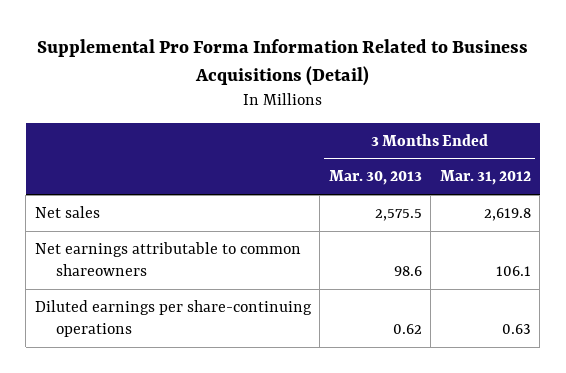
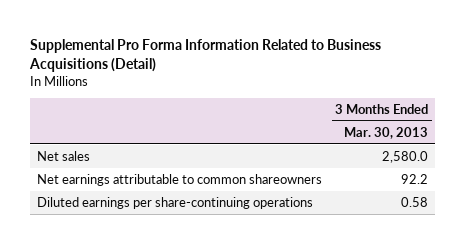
- | 3 Months Ended Mar. 30, 2013 | 3 Months Ended Mar. 31, 2012
+ | 3 Months Ended Mar. 30, 2013
- Net sales | 2,575.5 | 2,619.8
- Net earnings attributable to common shareowners | 98.6 | 106.1
- Diluted earnings per share-continuing operations | 0.62 | 0.63
+ Net sales | 2,580.0
+ Net earnings attributable to common shareowners | 92.2
+ Diluted earnings per share-continuing operations | 0.58

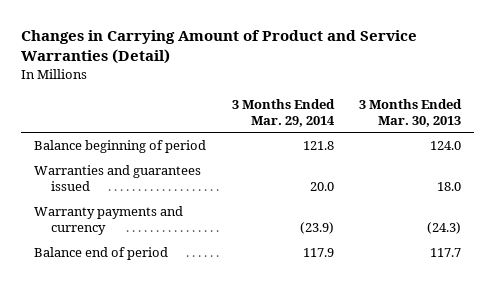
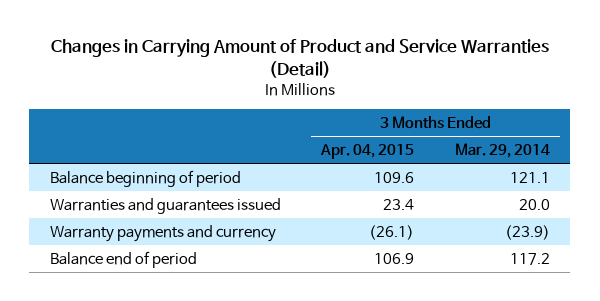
- | 3 Months Ended Mar. 29, 2014 | 3 Months Ended Mar. 30, 2013
+ | 3 Months Ended Apr. 04, 2015 | 3 Months Ended Mar. 29, 2014
- Balance beginning of period | 121.8 | 124.0
+ Balance beginning of period | 109.6 | 121.1
- Balance end of period | 117.9 | 117.7
+ Balance end of period | 106.9 | 117.2

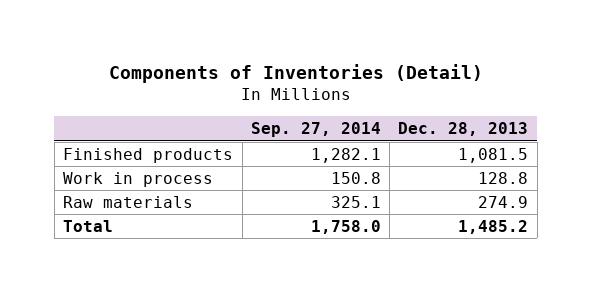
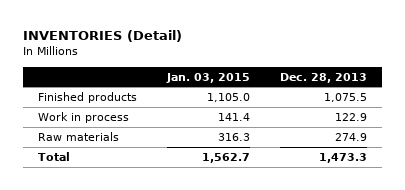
- Components of Inventories (Detail)
+ INVENTORIES (Detail)
- | Sep. 27, 2014 | Dec. 28, 2013
+ | Jan. 03, 2015 | Dec. 28, 2013
- Finished products | 1,282.1 | 1,081.5
- Work in process | 150.8 | 128.8
+ Finished products | 1,105.0 | 1,075.5
+ Work in process | 141.4 | 122.9
- Total | 1,758.0 | 1,485.2
+ Total | 1,562.7 | 1,473.3

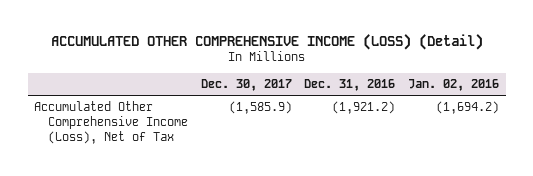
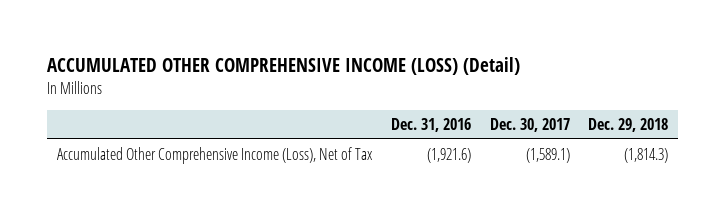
- | Dec. 30, 2017 | Dec. 31, 2016 | Jan. 02, 2016
+ | Dec. 31, 2016 | Dec. 30, 2017 | Dec. 29, 2018
- Accumulated Other Comprehensive Income (Loss), Net of Tax | (1,585.9) | (1,921.2) | (1,694.2)
+ Accumulated Other Comprehensive Income (Loss), Net of Tax | (1,921.6) | (1,589.1) | (1,814.3)

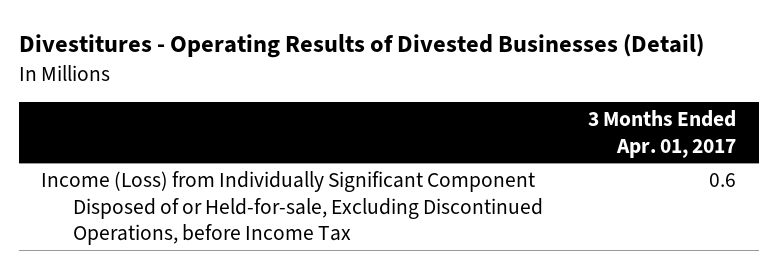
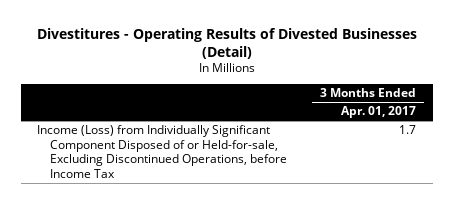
- Income (Loss) from Individually Significant Component Disposed of or Held-for-sale, Excluding Discontinued Operations, before Income Tax | 0.6
+ Income (Loss) from Individually Significant Component Disposed of or Held-for-sale, Excluding Discontinued Operations, before Income Tax | 1.7

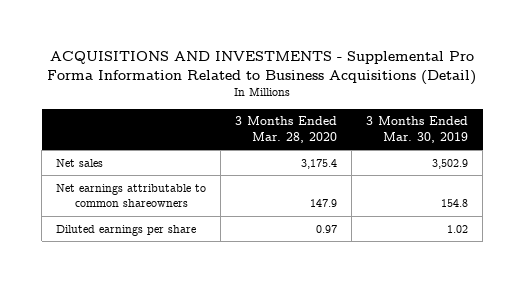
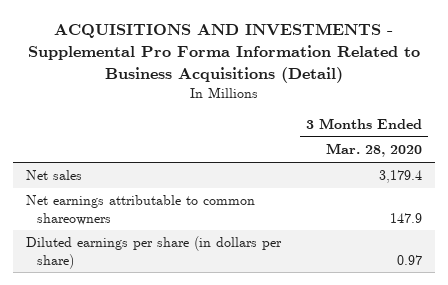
- | 3 Months Ended Mar. 28, 2020 | 3 Months Ended Mar. 30, 2019
+ | 3 Months Ended Mar. 28, 2020
- Net sales | 3,175.4 | 3,502.9
+ Net sales | 3,179.4
- Diluted earnings per share | 0.97 | 1.02
+ Diluted earnings per share (in dollars per share) | 0.97

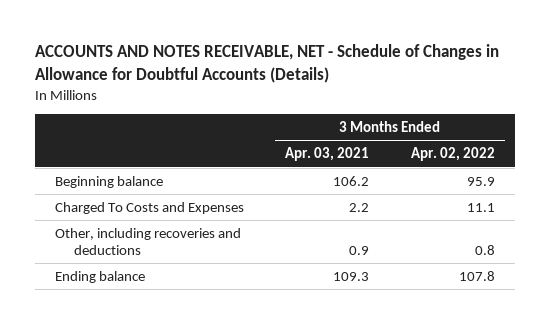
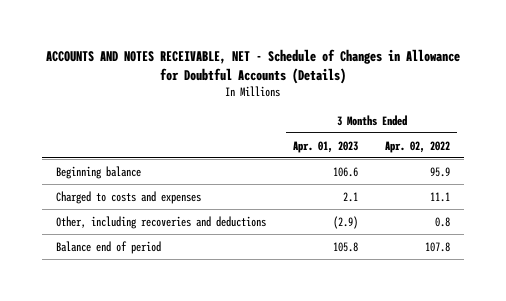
- | 3 Months Ended Apr. 03, 2021 | 3 Months Ended Apr. 02, 2022
+ | 3 Months Ended Apr. 01, 2023 | 3 Months Ended Apr. 02, 2022
- Charged To Costs and Expenses | 2.2 | 11.1
+ Charged to costs and expenses | 2.1 | 11.1
- Ending balance | 109.3 | 107.8
+ Balance end of period | 105.8 | 107.8

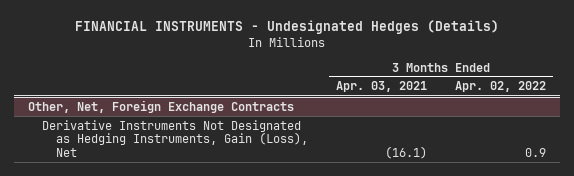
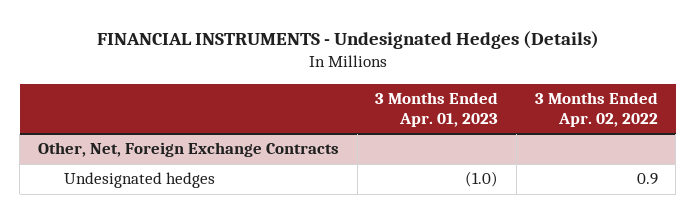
- | 3 Months Ended Apr. 03, 2021 | 3 Months Ended Apr. 02, 2022
+ | 3 Months Ended Apr. 01, 2023 | 3 Months Ended Apr. 02, 2022
@ Other, Net, Foreign Exchange Contracts
- Derivative Instruments Not Designated as Hedging Instruments, Gain (Loss), Net | (16.1) | 0.9
+ Undesignated hedges | (1.0) | 0.9

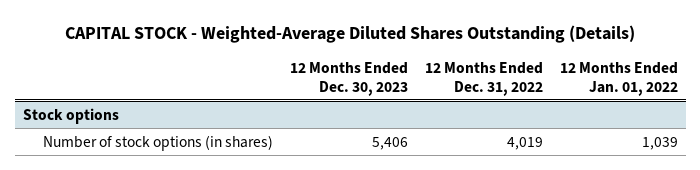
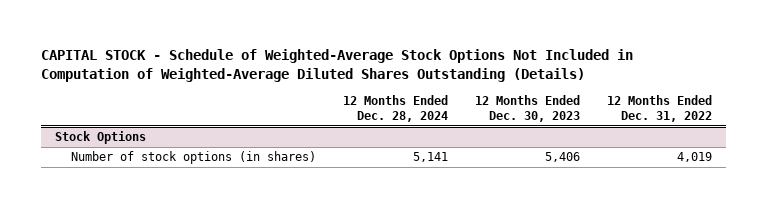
- CAPITAL STOCK - Weighted-Average Diluted Shares Outstanding (Details)
+ CAPITAL STOCK - Schedule of Weighted-Average Stock Options Not Included in Computation of Weighted-Average Diluted Shares Outstanding (Details)
- | 12 Months Ended Dec. 30, 2023 | 12 Months Ended Dec. 31, 2022 | 12 Months Ended Jan. 01, 2022
+ | 12 Months Ended Dec. 28, 2024 | 12 Months Ended Dec. 30, 2023 | 12 Months Ended Dec. 31, 2022
- Stock options
+ Stock Options

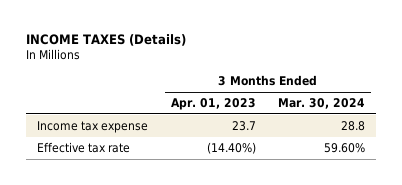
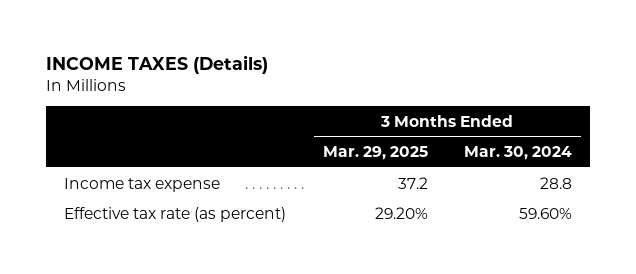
- | 3 Months Ended Apr. 01, 2023 | 3 Months Ended Mar. 30, 2024
+ | 3 Months Ended Mar. 29, 2025 | 3 Months Ended Mar. 30, 2024
- Effective tax rate | (14.40%) | 59.60%
+ Effective tax rate (as percent) | 29.20% | 59.60%

